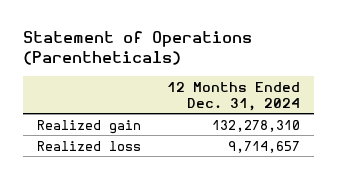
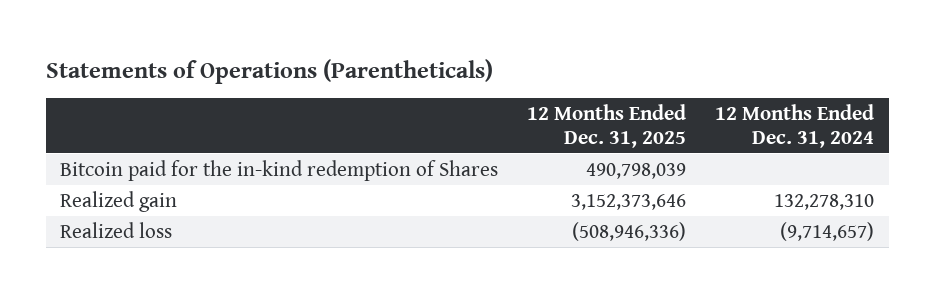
- Statement of Operations (Parentheticals)
+ Statements of Operations (Parentheticals)
- | 12 Months Ended Dec. 31, 2024
+ | 12 Months Ended Dec. 31, 2025 | 12 Months Ended Dec. 31, 2024
+ Bitcoin paid for the in-kind redemption of Shares | 490,798,039 |
- Realized loss | 9,714,657
+ Realized loss | (508,946,336) | (9,714,657)

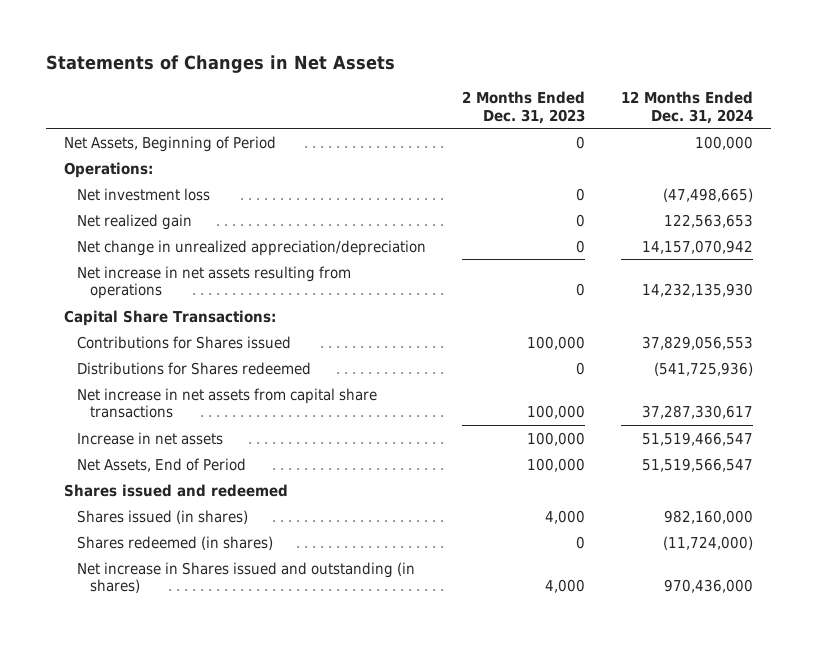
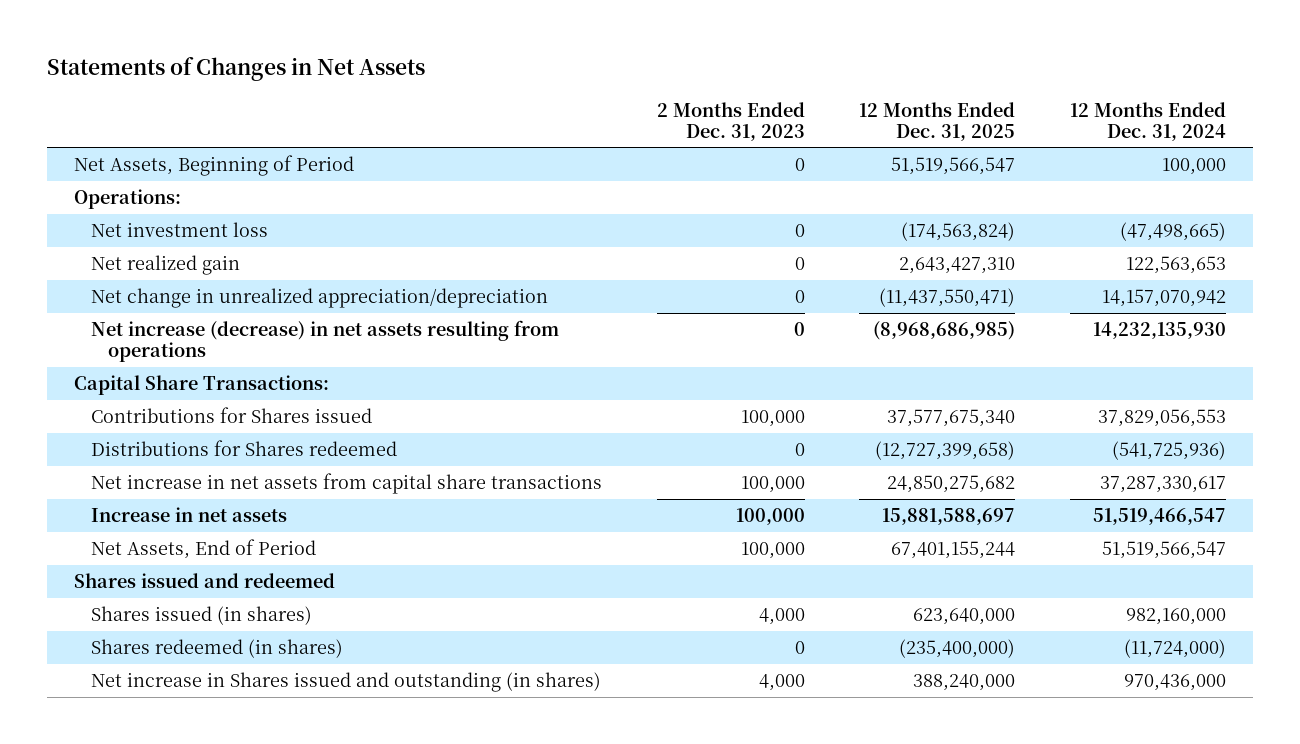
- | 2 Months Ended Dec. 31, 2023 | 12 Months Ended Dec. 31, 2024
+ | 2 Months Ended Dec. 31, 2023 | 12 Months Ended Dec. 31, 2025 | 12 Months Ended Dec. 31, 2024
- Net increase in net assets resulting from operations | 0 | 14,232,135,930
+ Net increase (decrease) in net assets resulting from operations | 0 | (8,968,686,985) | 14,232,135,930

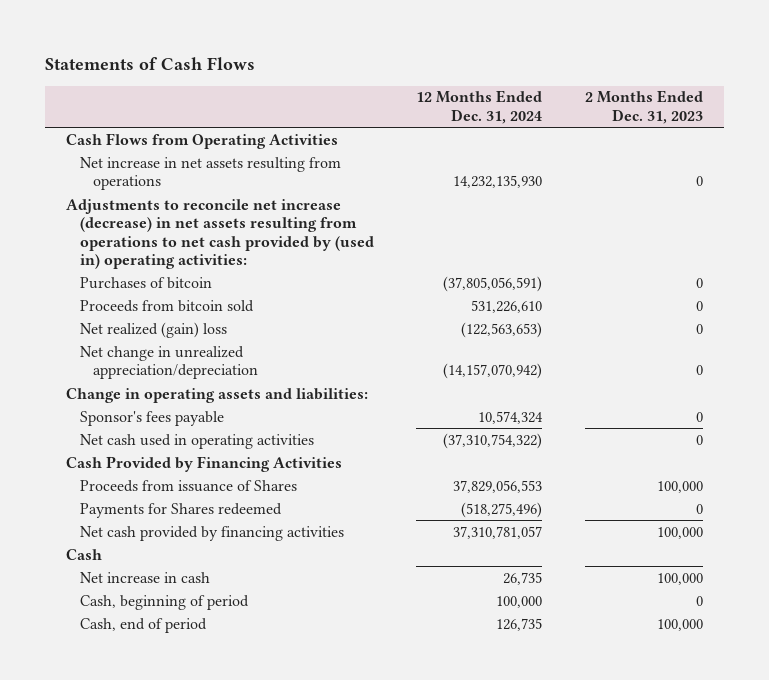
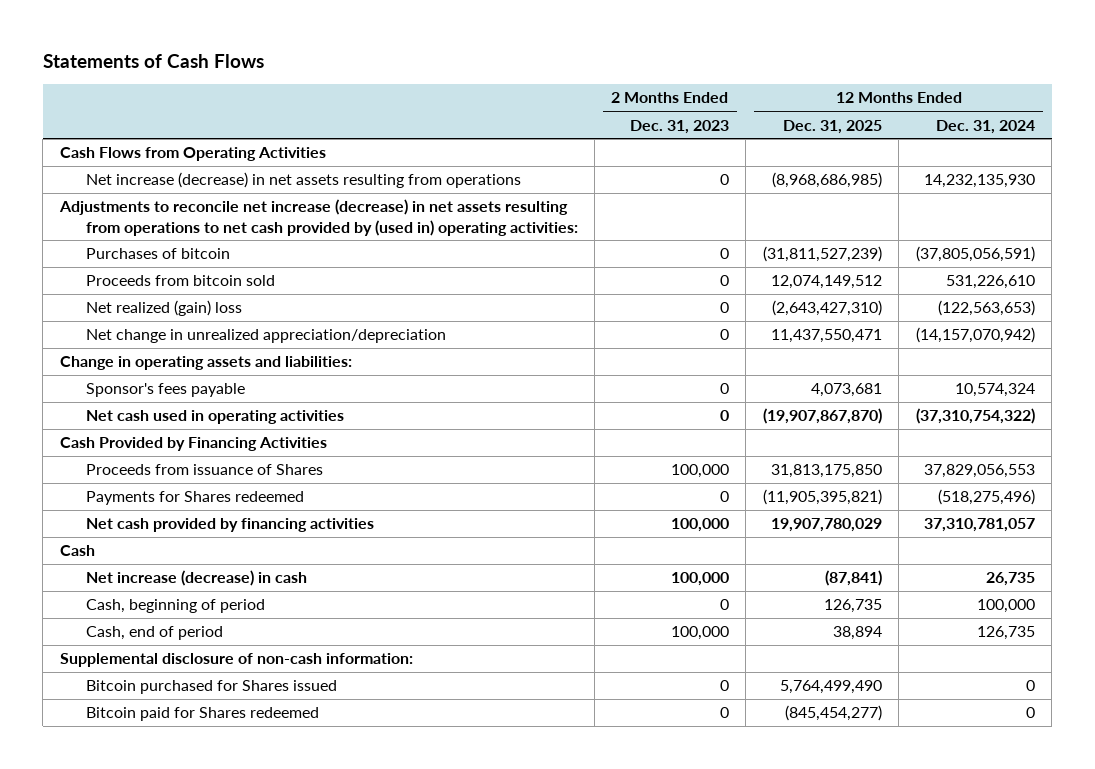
- | 12 Months Ended Dec. 31, 2024 | 2 Months Ended Dec. 31, 2023
+ | 2 Months Ended Dec. 31, 2023 | 12 Months Ended Dec. 31, 2025 | 12 Months Ended Dec. 31, 2024
- Net increase in net assets resulting from operations | 14,232,135,930 | 0
+ Net increase (decrease) in net assets resulting from operations | 0 | (8,968,686,985) | 14,232,135,930
- Net increase in cash | 26,735 | 100,000
+ Net increase (decrease) in cash | 100,000 | (87,841) | 26,735
+ Supplemental disclosure of non-cash information:
+ Bitcoin purchased for Shares issued | 0 | 5,764,499,490 | 0
+ Bitcoin paid for Shares redeemed | 0 | (845,454,277) | 0

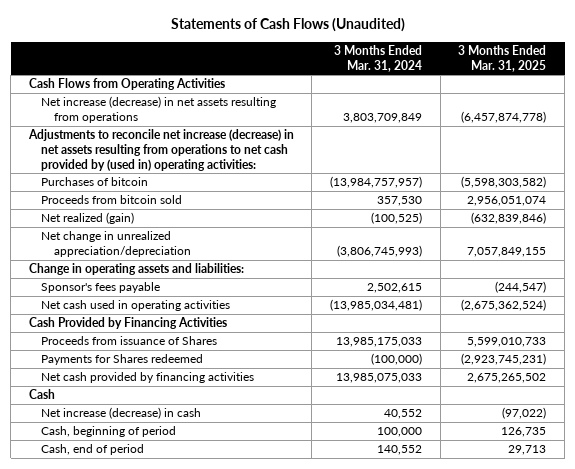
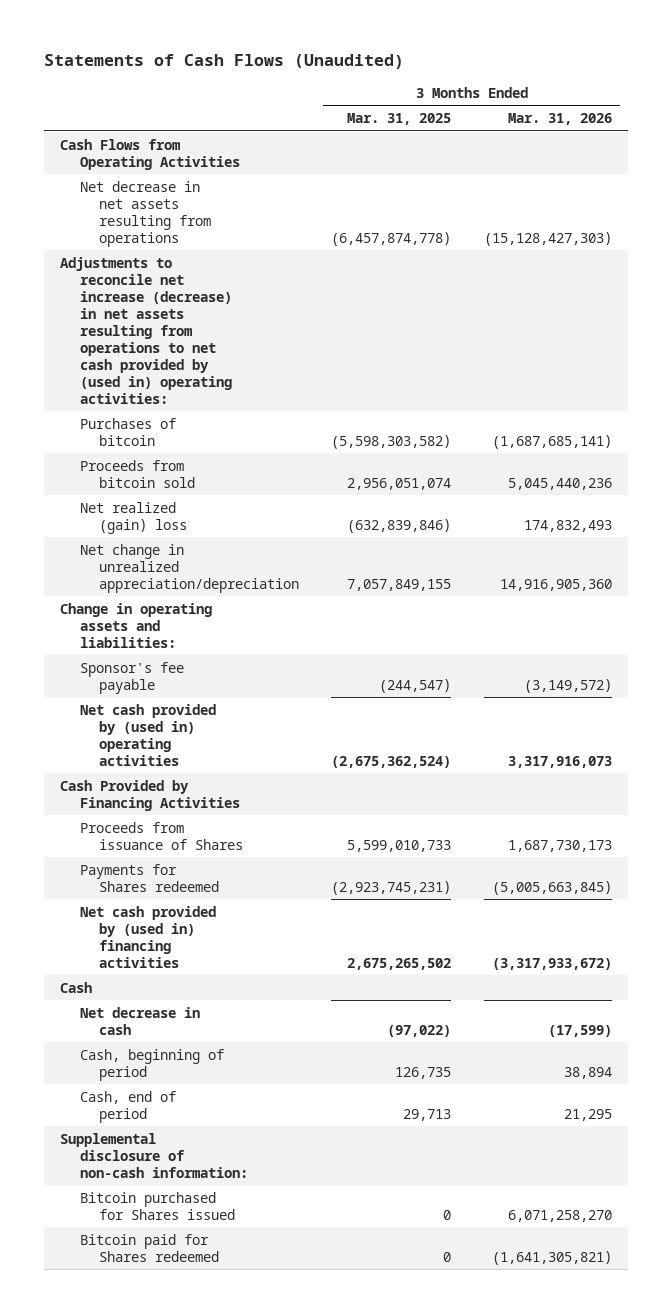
- | 3 Months Ended Mar. 31, 2024 | 3 Months Ended Mar. 31, 2025
+ | 3 Months Ended Mar. 31, 2025 | 3 Months Ended Mar. 31, 2026
- Net increase (decrease) in net assets resulting from operations | 3,803,709,849 | (6,457,874,778)
+ Net decrease in net assets resulting from operations | (6,457,874,778) | (15,128,427,303)
- Net realized (gain) | (100,525) | (632,839,846)
+ Net realized (gain) loss | (632,839,846) | 174,832,493
- Sponsor's fees payable | 2,502,615 | (244,547)
- Net cash used in operating activities | (13,985,034,481) | (2,675,362,524)
+ Sponsor's fee payable | (244,547) | (3,149,572)
+ Net cash provided by (used in) operating activities | (2,675,362,524) | 3,317,916,073
- Net cash provided by financing activities | 13,985,075,033 | 2,675,265,502
+ Net cash provided by (used in) financing activities | 2,675,265,502 | (3,317,933,672)
- Net increase (decrease) in cash | 40,552 | (97,022)
+ Net decrease in cash | (97,022) | (17,599)
+ Supplemental disclosure of non-cash information:
+ Bitcoin purchased for Shares issued | 0 | 6,071,258,270
+ Bitcoin paid for Shares redeemed | 0 | (1,641,305,821)

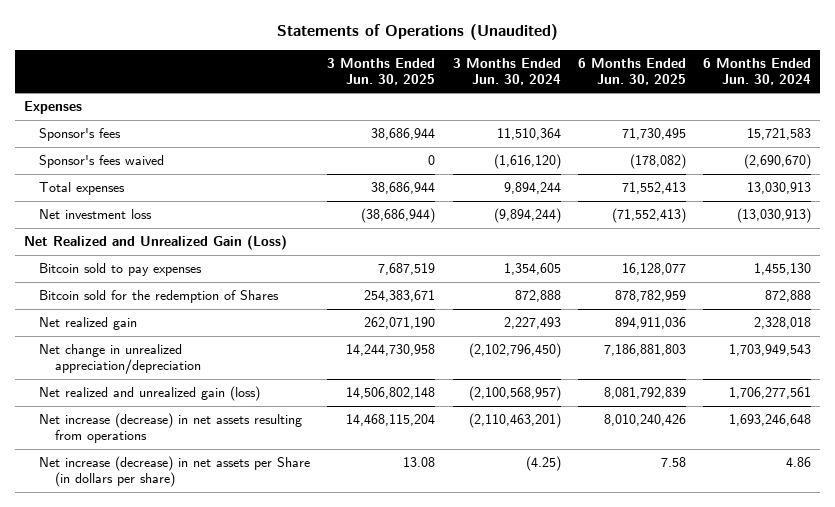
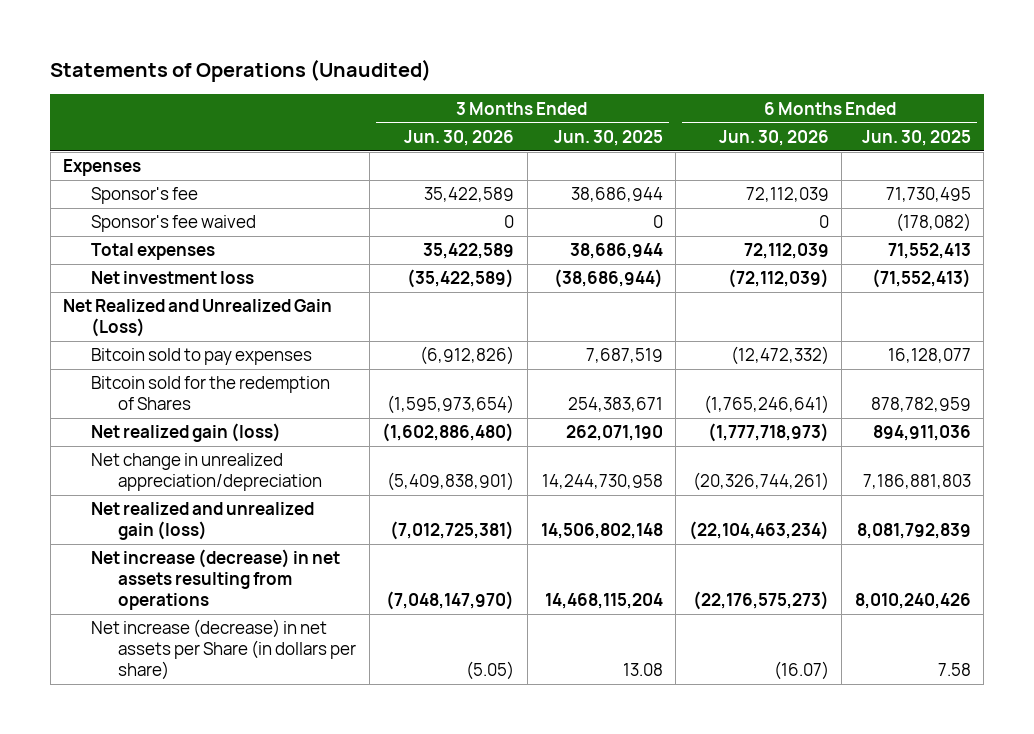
- | 3 Months Ended Jun. 30, 2025 | 3 Months Ended Jun. 30, 2024 | 6 Months Ended Jun. 30, 2025 | 6 Months Ended Jun. 30, 2024
+ | 3 Months Ended Jun. 30, 2026 | 3 Months Ended Jun. 30, 2025 | 6 Months Ended Jun. 30, 2026 | 6 Months Ended Jun. 30, 2025
- Sponsor's fees | 38,686,944 | 11,510,364 | 71,730,495 | 15,721,583
- Sponsor's fees waived | 0 | (1,616,120) | (178,082) | (2,690,670)
+ Sponsor's fee | 35,422,589 | 38,686,944 | 72,112,039 | 71,730,495
+ Sponsor's fee waived | 0 | 0 | 0 | (178,082)
- Net realized gain | 262,071,190 | 2,227,493 | 894,911,036 | 2,328,018
+ Net realized gain (loss) | (1,602,886,480) | 262,071,190 | (1,777,718,973) | 894,911,036

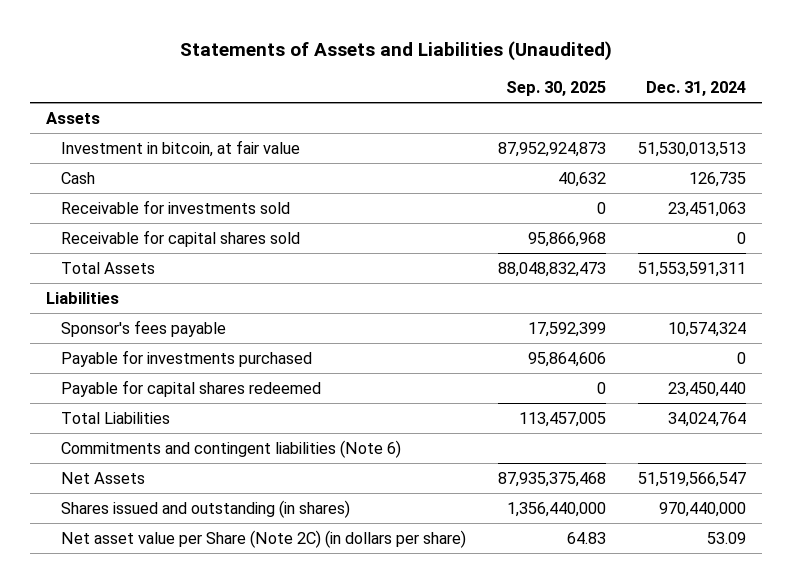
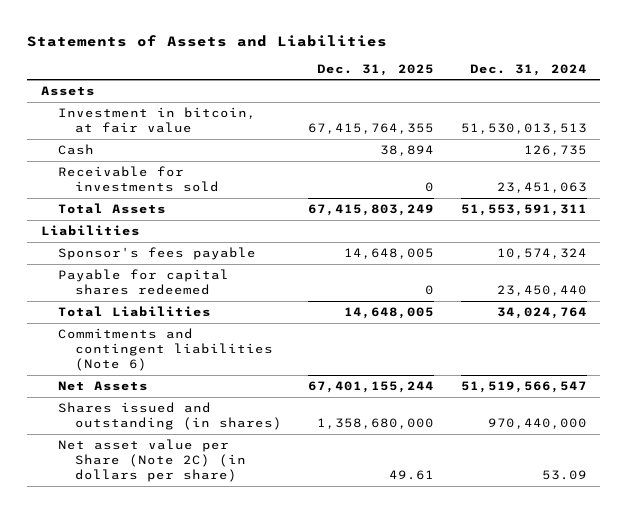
- Statements of Assets and Liabilities (Unaudited)
+ Statements of Assets and Liabilities
- | Sep. 30, 2025 | Dec. 31, 2024
+ | Dec. 31, 2025 | Dec. 31, 2024
- Receivable for capital shares sold | 95,866,968 | 0
- Payable for investments purchased | 95,864,606 | 0

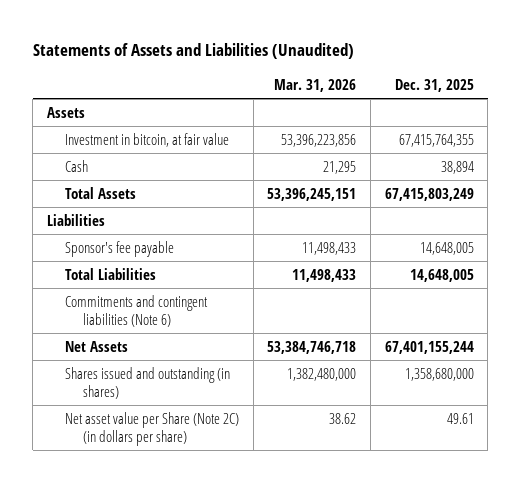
- Statements of Assets and Liabilities
+ Statements of Assets and Liabilities (Unaudited)
- | Dec. 31, 2025 | Dec. 31, 2024
+ | Mar. 31, 2026 | Dec. 31, 2025
- Receivable for investments sold | 0 | 23,451,063
- Sponsor's fees payable | 14,648,005 | 10,574,324
- Payable for capital shares redeemed | 0 | 23,450,440
+ Sponsor's fee payable | 11,498,433 | 14,648,005

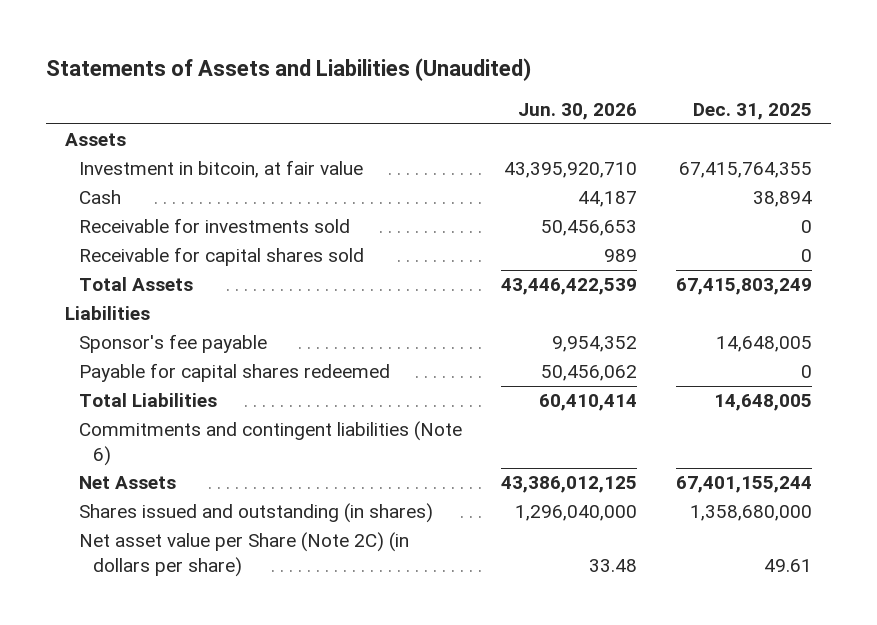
- | Mar. 31, 2026 | Dec. 31, 2025
+ | Jun. 30, 2026 | Dec. 31, 2025
+ Receivable for investments sold | 50,456,653 | 0
+ Receivable for capital shares sold | 989 | 0
+ Payable for capital shares redeemed | 50,456,062 | 0

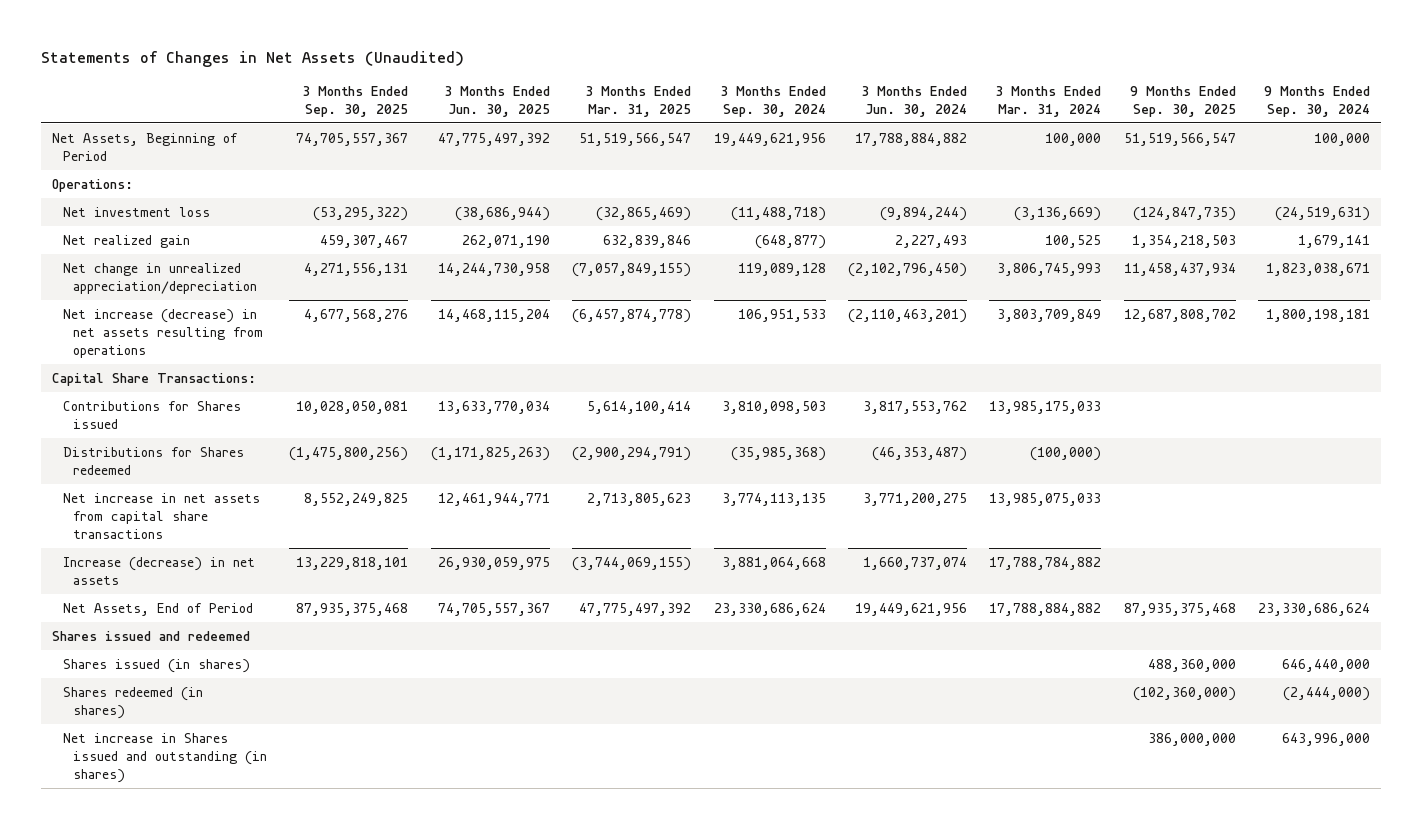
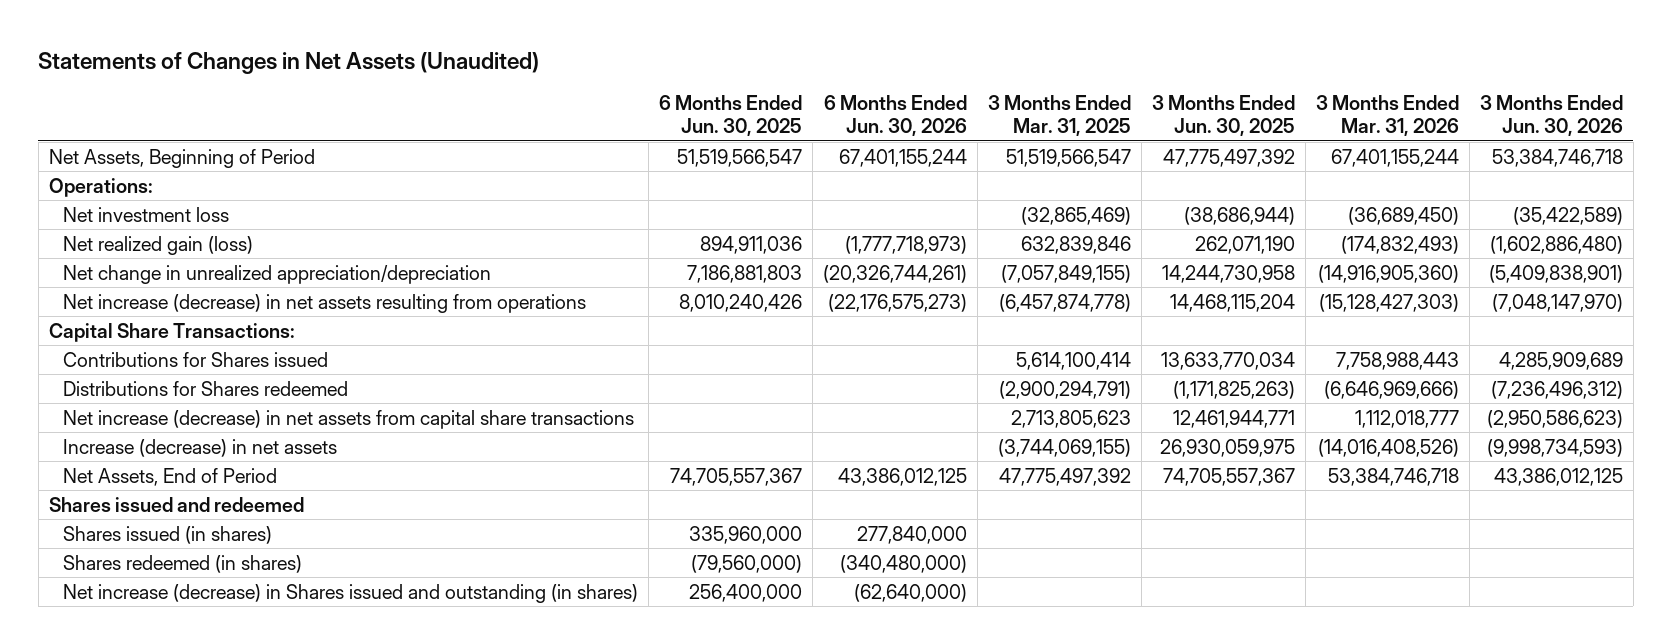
- | 3 Months Ended Sep. 30, 2025 | 3 Months Ended Jun. 30, 2025 | 3 Months Ended Mar. 31, 2025 | 3 Months Ended Sep. 30, 2024 | 3 Months Ended Jun. 30, 2024 | 3 Months Ended Mar. 31, 2024 | 9 Months Ended Sep. 30, 2025 | 9 Months Ended Sep. 30, 2024
+ | 6 Months Ended Jun. 30, 2025 | 6 Months Ended Jun. 30, 2026 | 3 Months Ended Mar. 31, 2025 | 3 Months Ended Jun. 30, 2025 | 3 Months Ended Mar. 31, 2026 | 3 Months Ended Jun. 30, 2026
- Net realized gain | 459,307,467 | 262,071,190 | 632,839,846 | (648,877) | 2,227,493 | 100,525 | 1,354,218,503 | 1,679,141
+ Net realized gain (loss) | 894,911,036 | (1,777,718,973) | 632,839,846 | 262,071,190 | (174,832,493) | (1,602,886,480)
- Net increase in net assets from capital share transactions | 8,552,249,825 | 12,461,944,771 | 2,713,805,623 | 3,774,113,135 | 3,771,200,275 | 13,985,075,033 | |
+ Net increase (decrease) in net assets from capital share transactions | | | 2,713,805,623 | 12,461,944,771 | 1,112,018,777 | (2,950,586,623)
- Net increase in Shares issued and outstanding (in shares) | | | | | | | 386,000,000 | 643,996,000
+ Net increase (decrease) in Shares issued and outstanding (in shares) | 256,400,000 | (62,640,000) | | | |

